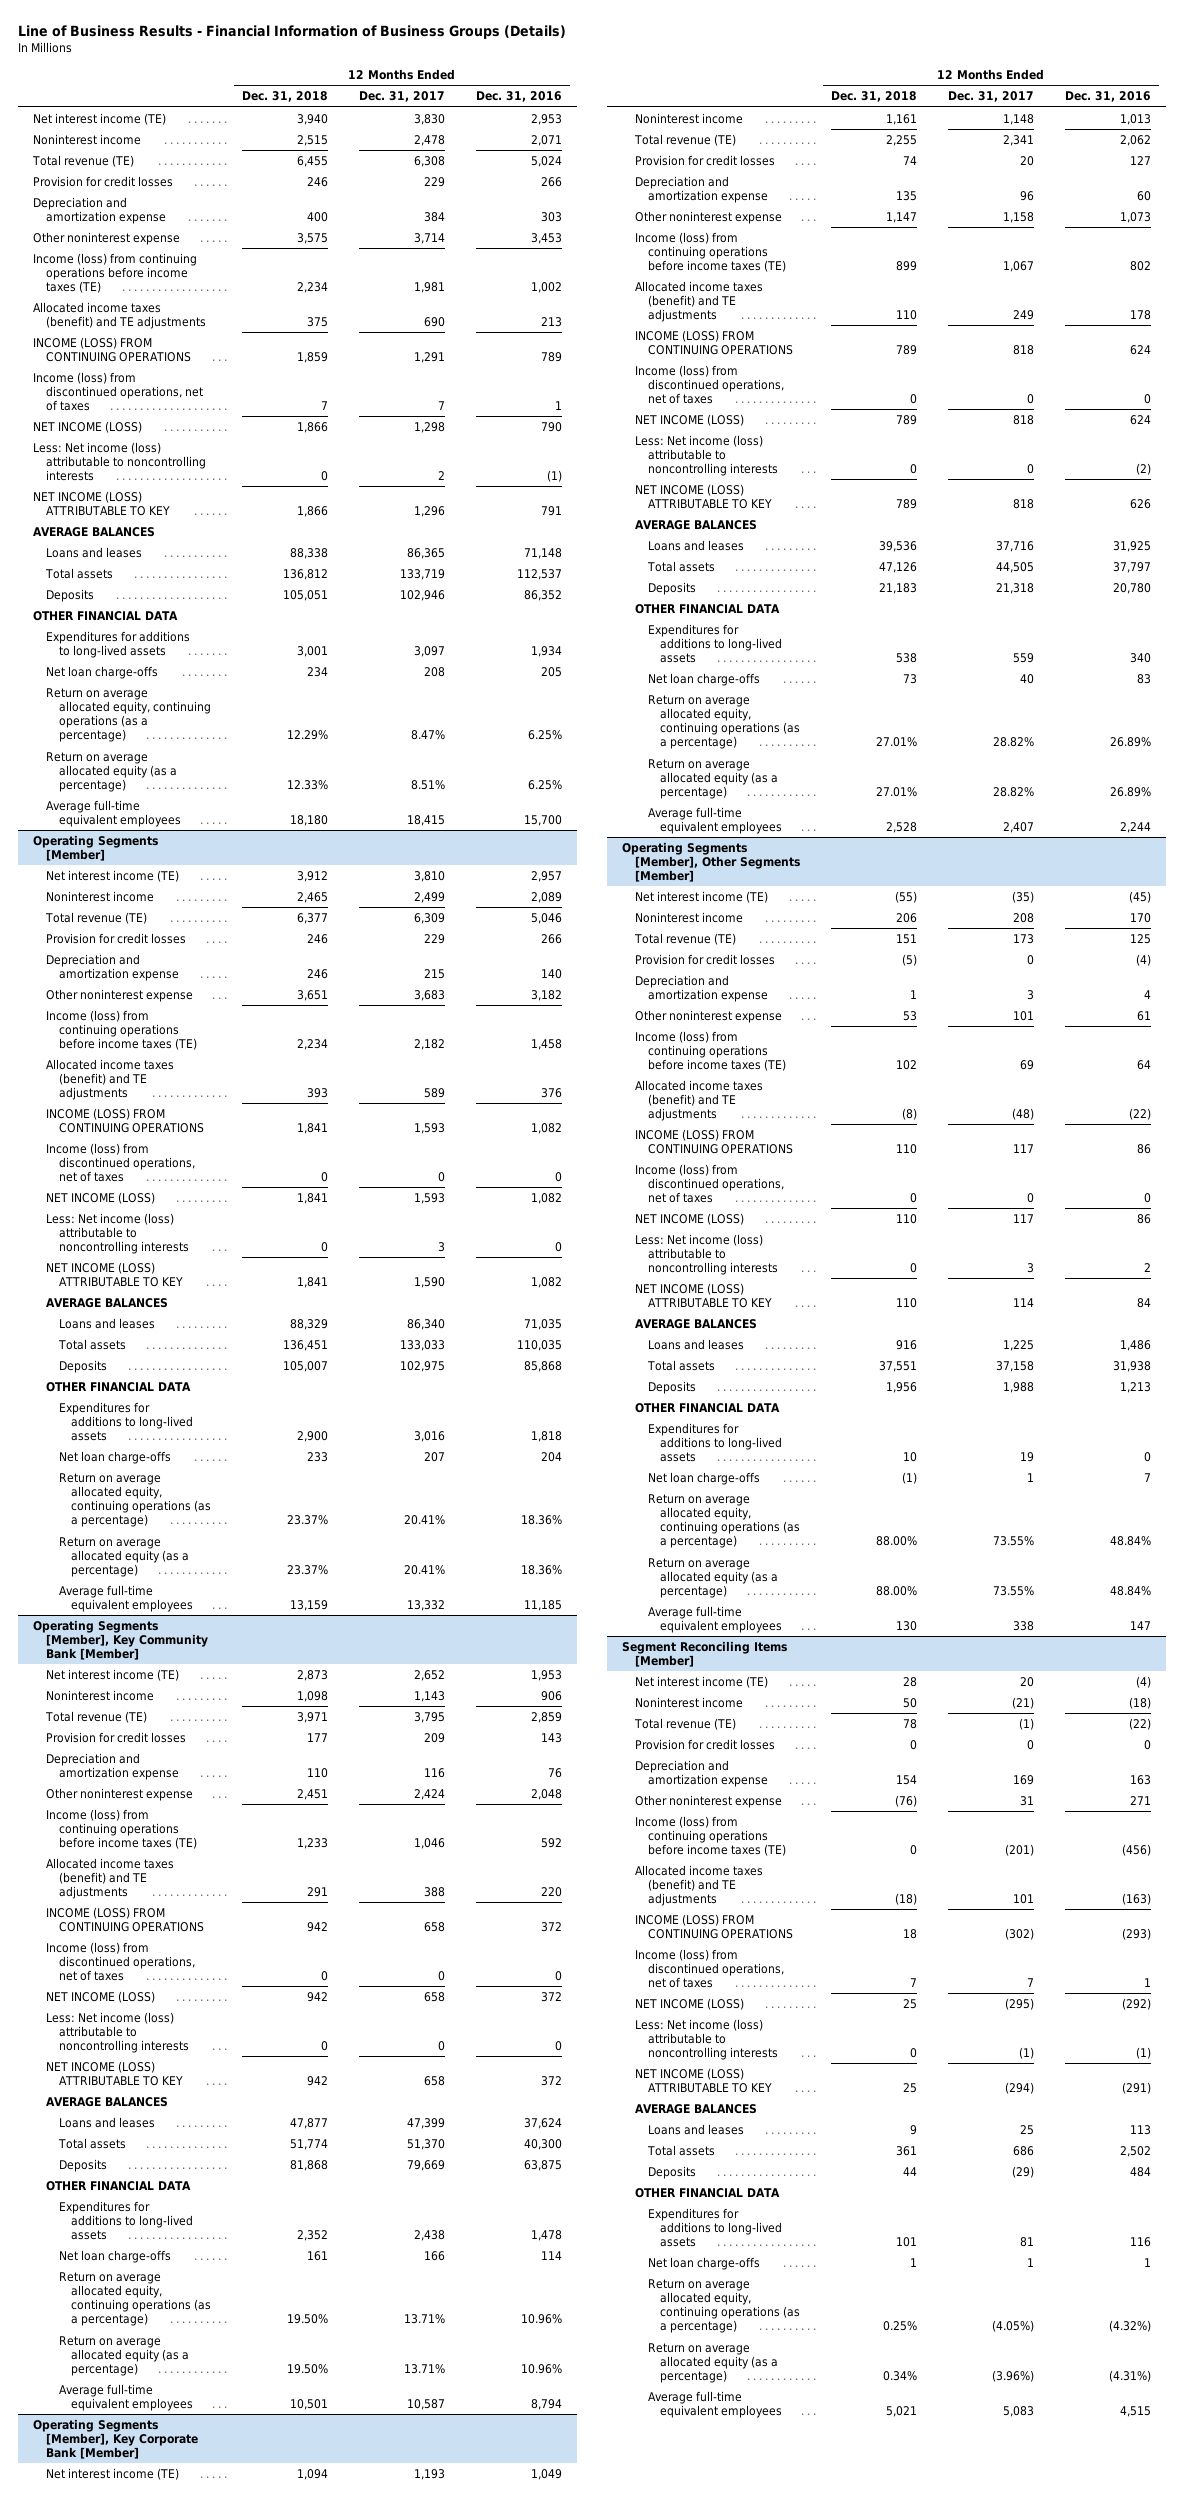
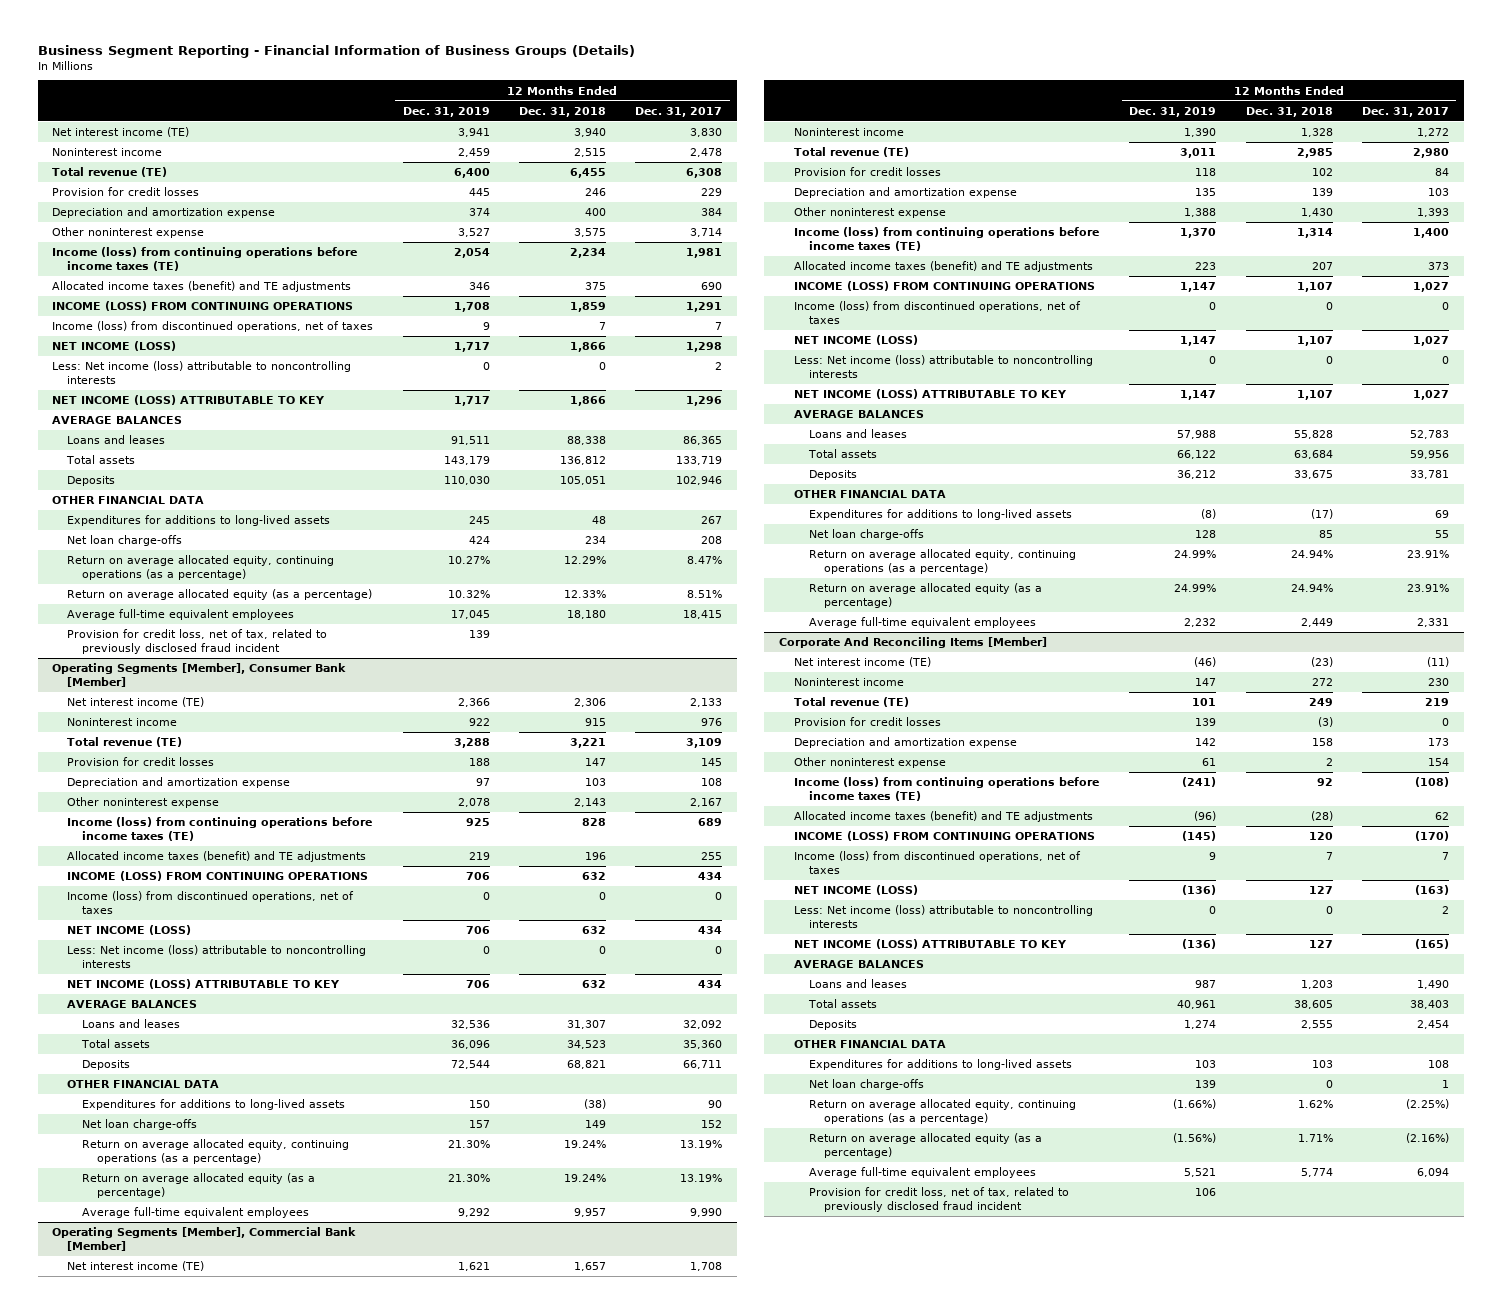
- Line of Business Results - Financial Information of Business Groups (Details)
+ Business Segment Reporting - Financial Information of Business Groups (Details)
- | 12 Months Ended Dec. 31, 2018 | 12 Months Ended Dec. 31, 2017 | 12 Months Ended Dec. 31, 2016
+ | 12 Months Ended Dec. 31, 2019 | 12 Months Ended Dec. 31, 2018 | 12 Months Ended Dec. 31, 2017
- Expenditures for additions to long-lived assets | 3,001 | 3,097 | 1,934
+ Expenditures for additions to long-lived assets | 245 | 48 | 267
- Operating Segments [Member]
- Net interest income (TE) | 3,912 | 3,810 | 2,957
- Noninterest income | 2,465 | 2,499 | 2,089
- Total revenue (TE) | 6,377 | 6,309 | 5,046
- Provision for credit losses | 246 | 229 | 266
- Depreciation and amortization expense | 246 | 215 | 140
- Other noninterest expense | 3,651 | 3,683 | 3,182
- Income (loss) from continuing operations before income taxes (TE) | 2,234 | 2,182 | 1,458
- Allocated income taxes (benefit) and TE adjustments | 393 | 589 | 376
- INCOME (LOSS) FROM CONTINUING OPERATIONS | 1,841 | 1,593 | 1,082
- Income (loss) from discontinued operations, net of taxes | 0 | 0 | 0
- NET INCOME (LOSS) | 1,841 | 1,593 | 1,082
- Less: Net income (loss) attributable to noncontrolling interests | 0 | 3 | 0
- NET INCOME (LOSS) ATTRIBUTABLE TO KEY | 1,841 | 1,590 | 1,082
- AVERAGE BALANCES
- Loans and leases | 88,329 | 86,340 | 71,035
- Total assets | 136,451 | 133,033 | 110,035
- Deposits | 105,007 | 102,975 | 85,868
- OTHER FINANCIAL DATA
- Expenditures for additions to long-lived assets | 2,900 | 3,016 | 1,818
- Net loan charge-offs | 233 | 207 | 204
- Return on average allocated equity, continuing operations (as a percentage) | 23.37% | 20.41% | 18.36%
- Return on average allocated equity (as a percentage) | 23.37% | 20.41% | 18.36%
- Average full-time equivalent employees | 13,159 | 13,332 | 11,185
- Operating Segments [Member], Key Community Bank [Member]
- Net interest income (TE) | 2,873 | 2,652 | 1,953
- Noninterest income | 1,098 | 1,143 | 906
- Total revenue (TE) | 3,971 | 3,795 | 2,859
- Provision for credit losses | 177 | 209 | 143
- Depreciation and amortization expense | 110 | 116 | 76
- Other noninterest expense | 2,451 | 2,424 | 2,048
- Income (loss) from continuing operations before income taxes (TE) | 1,233 | 1,046 | 592
- Allocated income taxes (benefit) and TE adjustments | 291 | 388 | 220
- INCOME (LOSS) FROM CONTINUING OPERATIONS | 942 | 658 | 372
+ Provision for credit loss, net of tax, related to previously disclosed fraud incident | 139 | |
+ Operating Segments [Member], Consumer Bank [Member]
+ Net interest income (TE) | 2,366 | 2,306 | 2,133
+ Noninterest income | 922 | 915 | 976
+ Total revenue (TE) | 3,288 | 3,221 | 3,109
+ Provision for credit losses | 188 | 147 | 145
+ Depreciation and amortization expense | 97 | 103 | 108
+ Other noninterest expense | 2,078 | 2,143 | 2,167
+ Income (loss) from continuing operations before income taxes (TE) | 925 | 828 | 689
+ Allocated income taxes (benefit) and TE adjustments | 219 | 196 | 255
+ INCOME (LOSS) FROM CONTINUING OPERATIONS | 706 | 632 | 434
- NET INCOME (LOSS) | 942 | 658 | 372
+ NET INCOME (LOSS) | 706 | 632 | 434
- NET INCOME (LOSS) ATTRIBUTABLE TO KEY | 942 | 658 | 372
+ NET INCOME (LOSS) ATTRIBUTABLE TO KEY | 706 | 632 | 434
- Loans and leases | 47,877 | 47,399 | 37,624
- Total assets | 51,774 | 51,370 | 40,300
- Deposits | 81,868 | 79,669 | 63,875
+ Loans and leases | 32,536 | 31,307 | 32,092
+ Total assets | 36,096 | 34,523 | 35,360
+ Deposits | 72,544 | 68,821 | 66,711
- Expenditures for additions to long-lived assets | 2,352 | 2,438 | 1,478
- Net loan charge-offs | 161 | 166 | 114
- Return on average allocated equity, continuing operations (as a percentage) | 19.50% | 13.71% | 10.96%
- Return on average allocated equity (as a percentage) | 19.50% | 13.71% | 10.96%
- Average full-time equivalent employees | 10,501 | 10,587 | 8,794
- Operating Segments [Member], Key Corporate Bank [Member]
- Net interest income (TE) | 1,094 | 1,193 | 1,049
- Noninterest income | 1,161 | 1,148 | 1,013
- Total revenue (TE) | 2,255 | 2,341 | 2,062
- Provision for credit losses | 74 | 20 | 127
- Depreciation and amortization expense | 135 | 96 | 60
- Other noninterest expense | 1,147 | 1,158 | 1,073
- Income (loss) from continuing operations before income taxes (TE) | 899 | 1,067 | 802
- Allocated income taxes (benefit) and TE adjustments | 110 | 249 | 178
- INCOME (LOSS) FROM CONTINUING OPERATIONS | 789 | 818 | 624
+ Expenditures for additions to long-lived assets | 150 | (38) | 90
+ Net loan charge-offs | 157 | 149 | 152
+ Return on average allocated equity, continuing operations (as a percentage) | 21.30% | 19.24% | 13.19%
+ Return on average allocated equity (as a percentage) | 21.30% | 19.24% | 13.19%
+ Average full-time equivalent employees | 9,292 | 9,957 | 9,990
+ Operating Segments [Member], Commercial Bank [Member]
+ Net interest income (TE) | 1,621 | 1,657 | 1,708
+ Noninterest income | 1,390 | 1,328 | 1,272
+ Total revenue (TE) | 3,011 | 2,985 | 2,980
+ Provision for credit losses | 118 | 102 | 84
+ Depreciation and amortization expense | 135 | 139 | 103
+ Other noninterest expense | 1,388 | 1,430 | 1,393
+ Income (loss) from continuing operations before income taxes (TE) | 1,370 | 1,314 | 1,400
+ Allocated income taxes (benefit) and TE adjustments | 223 | 207 | 373
+ INCOME (LOSS) FROM CONTINUING OPERATIONS | 1,147 | 1,107 | 1,027
- NET INCOME (LOSS) | 789 | 818 | 624
+ NET INCOME (LOSS) | 1,147 | 1,107 | 1,027
- NET INCOME (LOSS) ATTRIBUTABLE TO KEY | 789 | 818 | 626
- AVERAGE BALANCES
- Loans and leases | 39,536 | 37,716 | 31,925
- Total assets | 47,126 | 44,505 | 37,797
- Deposits | 21,183 | 21,318 | 20,780
- OTHER FINANCIAL DATA
- Expenditures for additions to long-lived assets | 538 | 559 | 340
- Net loan charge-offs | 73 | 40 | 83
- Return on average allocated equity, continuing operations (as a percentage) | 27.01% | 28.82% | 26.89%
- Return on average allocated equity (as a percentage) | 27.01% | 28.82% | 26.89%
- Average full-time equivalent employees | 2,528 | 2,407 | 2,244
- Operating Segments [Member], Other Segments [Member]
- Net interest income (TE) | (55) | (35) | (45)
- Noninterest income | 206 | 208 | 170
- Total revenue (TE) | 151 | 173 | 125
- Provision for credit losses | (5) | 0 | (4)
- Depreciation and amortization expense | 1 | 3 | 4
- Other noninterest expense | 53 | 101 | 61
- Income (loss) from continuing operations before income taxes (TE) | 102 | 69 | 64
- Allocated income taxes (benefit) and TE adjustments | (8) | (48) | (22)
- INCOME (LOSS) FROM CONTINUING OPERATIONS | 110 | 117 | 86
- Income (loss) from discontinued operations, net of taxes | 0 | 0 | 0
- NET INCOME (LOSS) | 110 | 117 | 86
- Less: Net income (loss) attributable to noncontrolling interests | 0 | 3 | 2
- NET INCOME (LOSS) ATTRIBUTABLE TO KEY | 110 | 114 | 84
+ NET INCOME (LOSS) ATTRIBUTABLE TO KEY | 1,147 | 1,107 | 1,027
- Loans and leases | 916 | 1,225 | 1,486
- Total assets | 37,551 | 37,158 | 31,938
- Deposits | 1,956 | 1,988 | 1,213
+ Loans and leases | 57,988 | 55,828 | 52,783
+ Total assets | 66,122 | 63,684 | 59,956
+ Deposits | 36,212 | 33,675 | 33,781
- Expenditures for additions to long-lived assets | 10 | 19 | 0
- Net loan charge-offs | (1) | 1 | 7
- Return on average allocated equity, continuing operations (as a percentage) | 88.00% | 73.55% | 48.84%
- Return on average allocated equity (as a percentage) | 88.00% | 73.55% | 48.84%
- Average full-time equivalent employees | 130 | 338 | 147
- Segment Reconciling Items [Member]
- Net interest income (TE) | 28 | 20 | (4)
- Noninterest income | 50 | (21) | (18)
- Total revenue (TE) | 78 | (1) | (22)
- Provision for credit losses | 0 | 0 | 0
- Depreciation and amortization expense | 154 | 169 | 163
- Other noninterest expense | (76) | 31 | 271
- Income (loss) from continuing operations before income taxes (TE) | 0 | (201) | (456)
- Allocated income taxes (benefit) and TE adjustments | (18) | 101 | (163)
- INCOME (LOSS) FROM CONTINUING OPERATIONS | 18 | (302) | (293)
+ Expenditures for additions to long-lived assets | (8) | (17) | 69
+ Net loan charge-offs | 128 | 85 | 55
+ Return on average allocated equity, continuing operations (as a percentage) | 24.99% | 24.94% | 23.91%
+ Return on average allocated equity (as a percentage) | 24.99% | 24.94% | 23.91%
+ Average full-time equivalent employees | 2,232 | 2,449 | 2,331
+ Corporate And Reconciling Items [Member]
+ Net interest income (TE) | (46) | (23) | (11)
+ Noninterest income | 147 | 272 | 230
+ Total revenue (TE) | 101 | 249 | 219
+ Provision for credit losses | 139 | (3) | 0
+ Depreciation and amortization expense | 142 | 158 | 173
+ Other noninterest expense | 61 | 2 | 154
+ Income (loss) from continuing operations before income taxes (TE) | (241) | 92 | (108)
+ Allocated income taxes (benefit) and TE adjustments | (96) | (28) | 62
+ INCOME (LOSS) FROM CONTINUING OPERATIONS | (145) | 120 | (170)
- NET INCOME (LOSS) | 25 | (295) | (292)
- Less: Net income (loss) attributable to noncontrolling interests | 0 | (1) | (1)
- NET INCOME (LOSS) ATTRIBUTABLE TO KEY | 25 | (294) | (291)
+ NET INCOME (LOSS) | (136) | 127 | (163)
+ Less: Net income (loss) attributable to noncontrolling interests | 0 | 0 | 2
+ NET INCOME (LOSS) ATTRIBUTABLE TO KEY | (136) | 127 | (165)
- Loans and leases | 9 | 25 | 113
- Total assets | 361 | 686 | 2,502
- Deposits | 44 | (29) | 484
+ Loans and leases | 987 | 1,203 | 1,490
+ Total assets | 40,961 | 38,605 | 38,403
+ Deposits | 1,274 | 2,555 | 2,454
- Expenditures for additions to long-lived assets | 101 | 81 | 116
- Net loan charge-offs | 1 | 1 | 1
- Return on average allocated equity, continuing operations (as a percentage) | 0.25% | (4.05%) | (4.32%)
- Return on average allocated equity (as a percentage) | 0.34% | (3.96%) | (4.31%)
- Average full-time equivalent employees | 5,021 | 5,083 | 4,515
+ Expenditures for additions to long-lived assets | 103 | 103 | 108
+ Net loan charge-offs | 139 | 0 | 1
+ Return on average allocated equity, continuing operations (as a percentage) | (1.66%) | 1.62% | (2.25%)
+ Return on average allocated equity (as a percentage) | (1.56%) | 1.71% | (2.16%)
+ Average full-time equivalent employees | 5,521 | 5,774 | 6,094
+ Provision for credit loss, net of tax, related to previously disclosed fraud incident | 106 | |

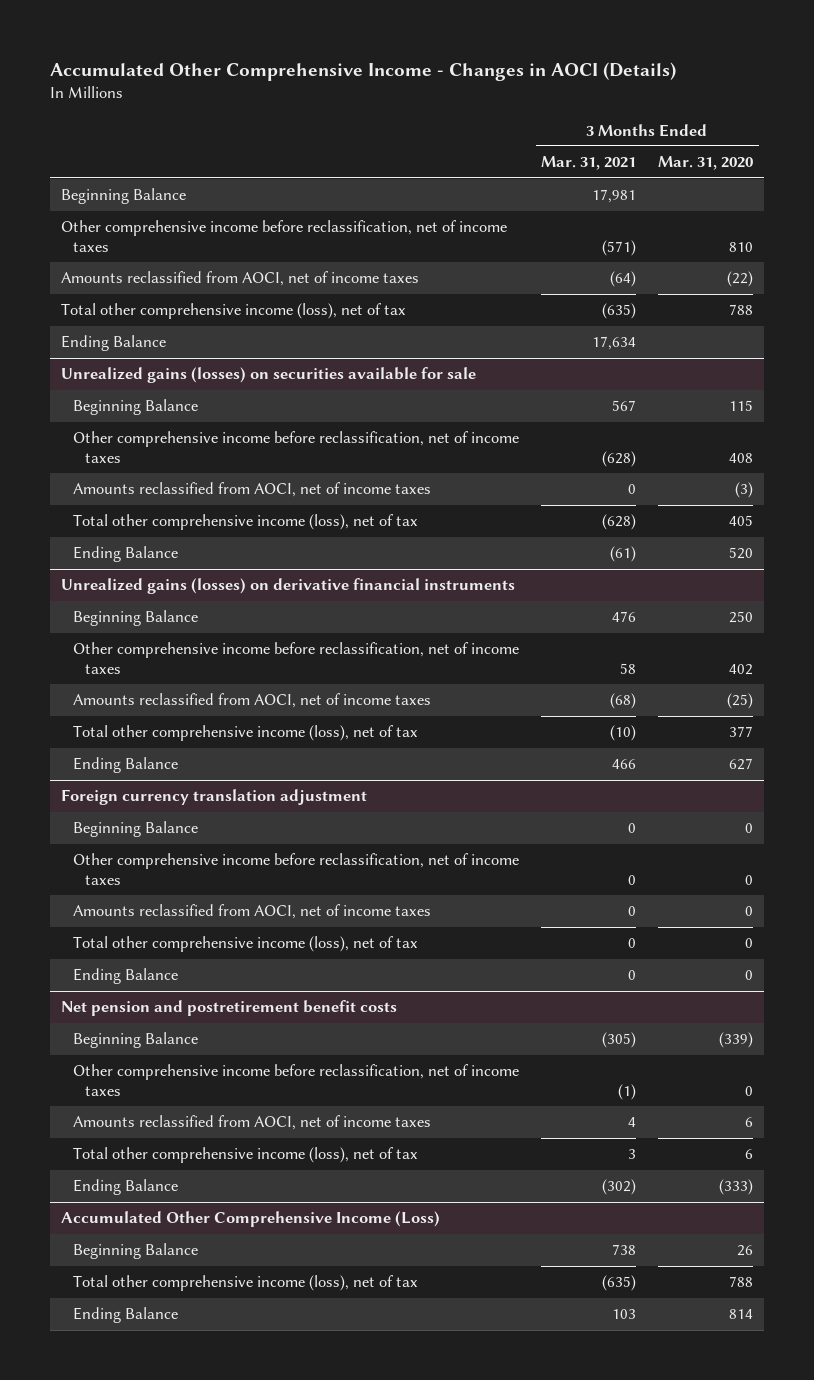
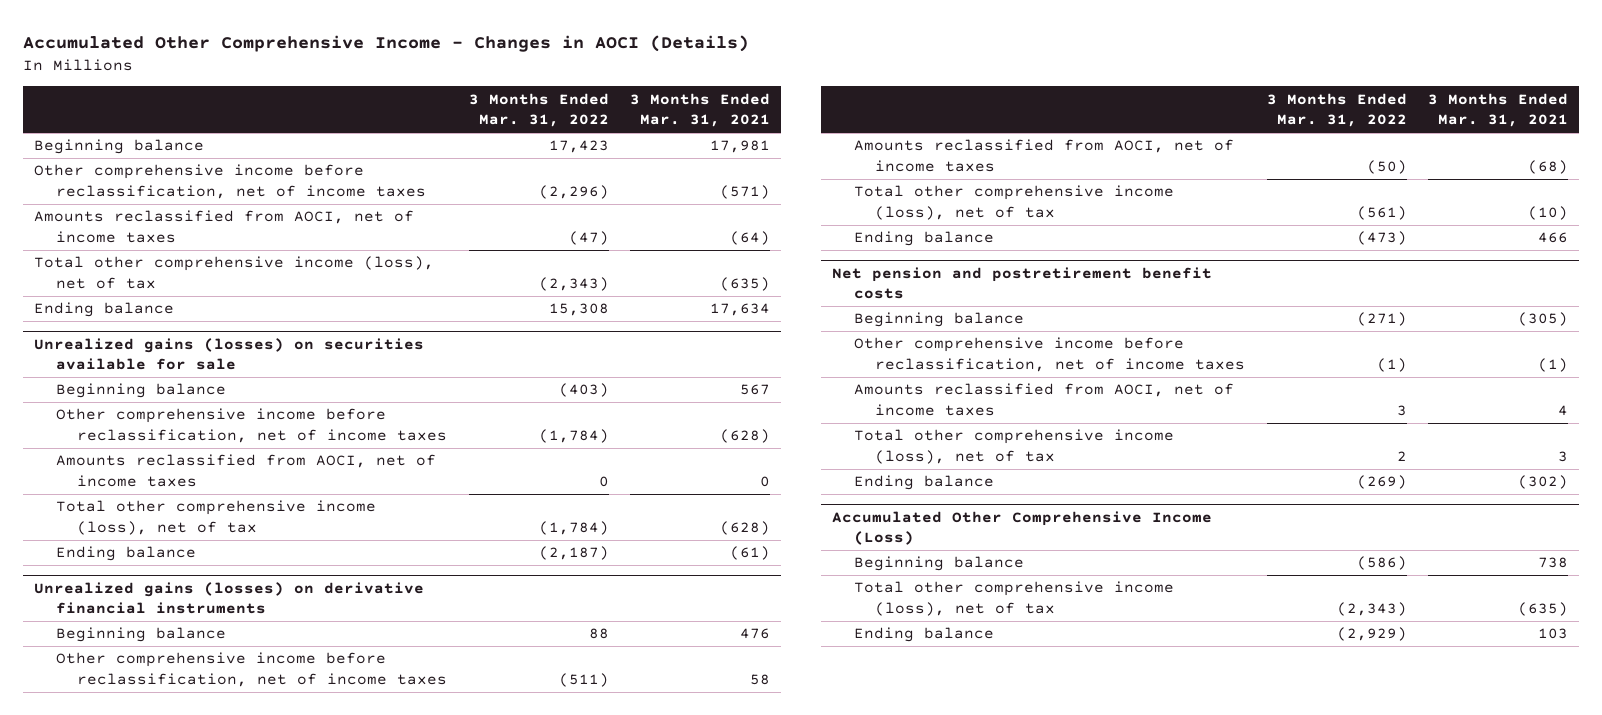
- | 3 Months Ended Mar. 31, 2021 | 3 Months Ended Mar. 31, 2020
+ | 3 Months Ended Mar. 31, 2022 | 3 Months Ended Mar. 31, 2021
- Beginning Balance | 17,981 |
+ Beginning balance | 17,423 | 17,981
- Ending Balance | 17,634 |
+ Ending balance | 15,308 | 17,634
@ Unrealized gains (losses) on securities available for sale
- Beginning Balance | 567 | 115
+ Beginning balance | (403) | 567
- Ending Balance | (61) | 520
+ Ending balance | (2,187) | (61)
@ Unrealized gains (losses) on derivative financial instruments
- Beginning Balance | 476 | 250
+ Beginning balance | 88 | 476
- Ending Balance | 466 | 627
- Foreign currency translation adjustment
- Beginning Balance | 0 | 0
- Other comprehensive income before reclassification, net of income taxes | 0 | 0
- Amounts reclassified from AOCI, net of income taxes | 0 | 0
- Total other comprehensive income (loss), net of tax | 0 | 0
- Ending Balance | 0 | 0
@ Unrealized gains (losses) on derivative financial instruments
+ Ending balance | (473) | 466
@ Net pension and postretirement benefit costs
- Beginning Balance | (305) | (339)
+ Beginning balance | (271) | (305)
- Ending Balance | (302) | (333)
+ Ending balance | (269) | (302)
@ Accumulated Other Comprehensive Income (Loss)
- Beginning Balance | 738 | 26
+ Beginning balance | (586) | 738
- Ending Balance | 103 | 814
+ Ending balance | (2,929) | 103

